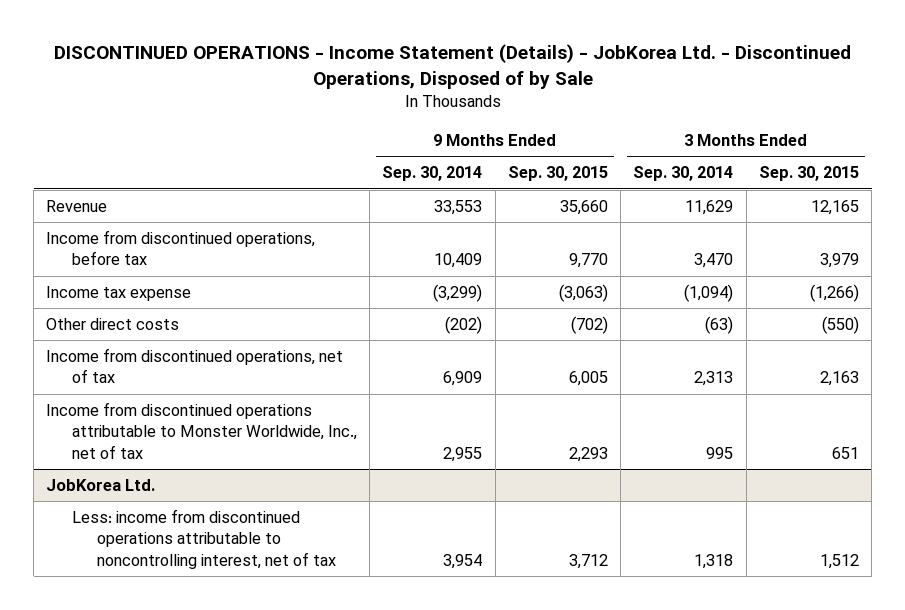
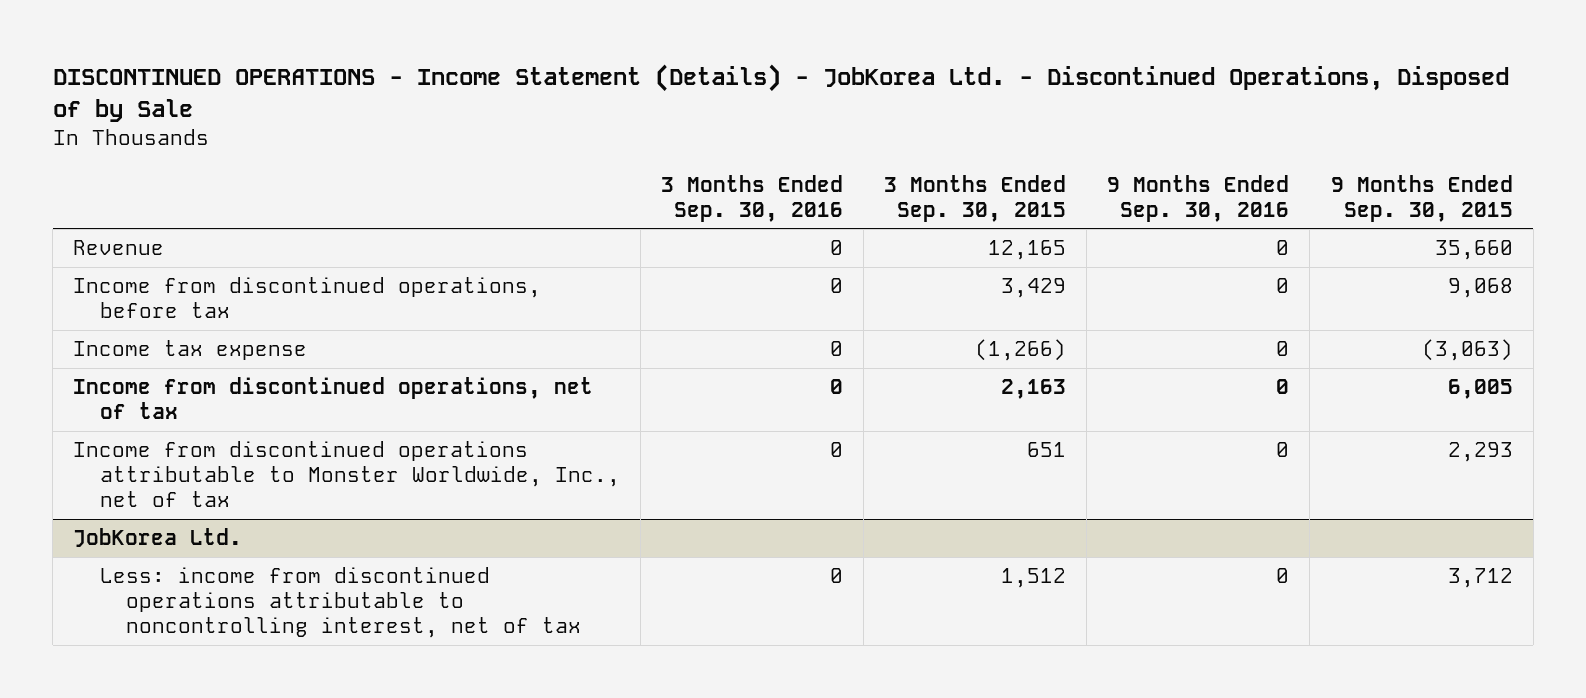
- | 9 Months Ended Sep. 30, 2014 | 9 Months Ended Sep. 30, 2015 | 3 Months Ended Sep. 30, 2014 | 3 Months Ended Sep. 30, 2015
+ | 3 Months Ended Sep. 30, 2016 | 3 Months Ended Sep. 30, 2015 | 9 Months Ended Sep. 30, 2016 | 9 Months Ended Sep. 30, 2015
- Income from discontinued operations, before tax | 10,409 | 9,770 | 3,470 | 3,979
+ Income from discontinued operations, before tax | 0 | 3,429 | 0 | 9,068
- Other direct costs | (202) | (702) | (63) | (550)

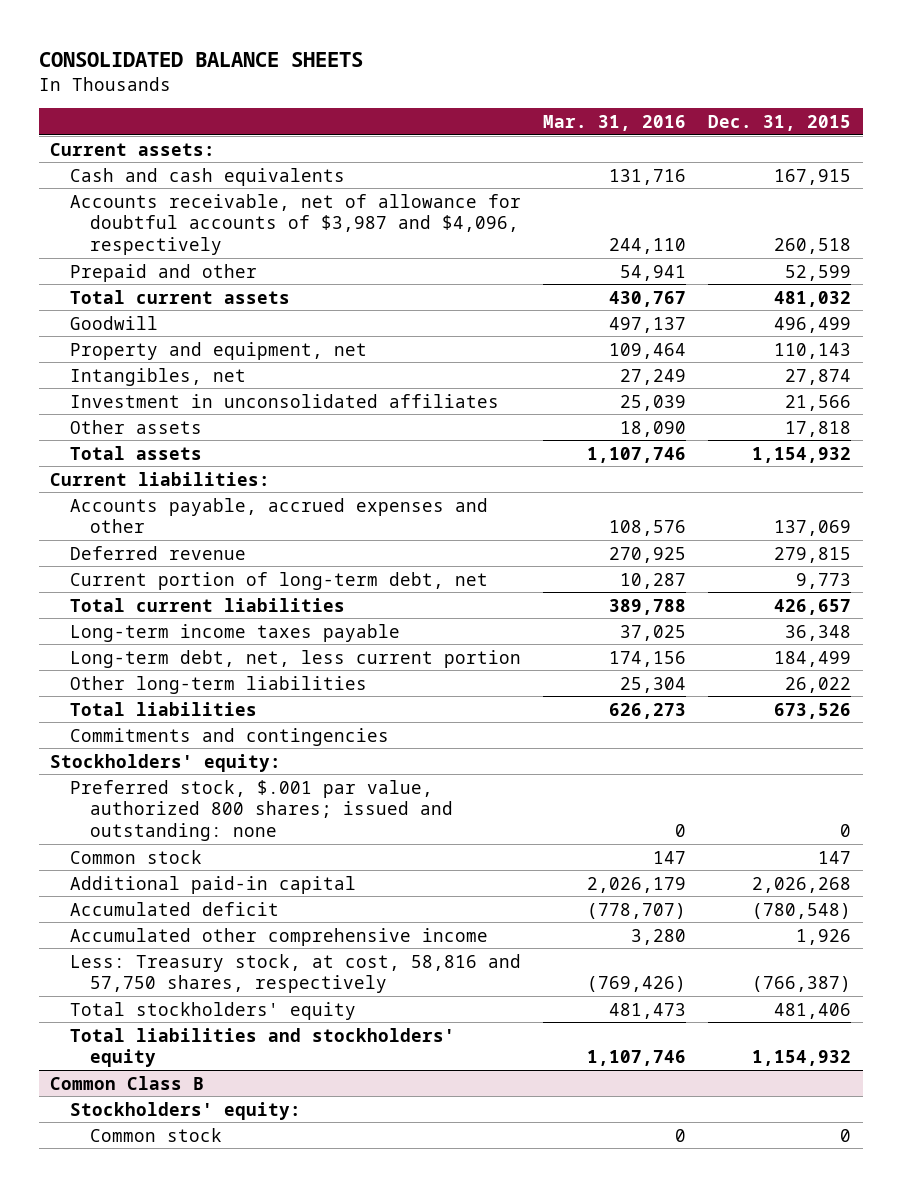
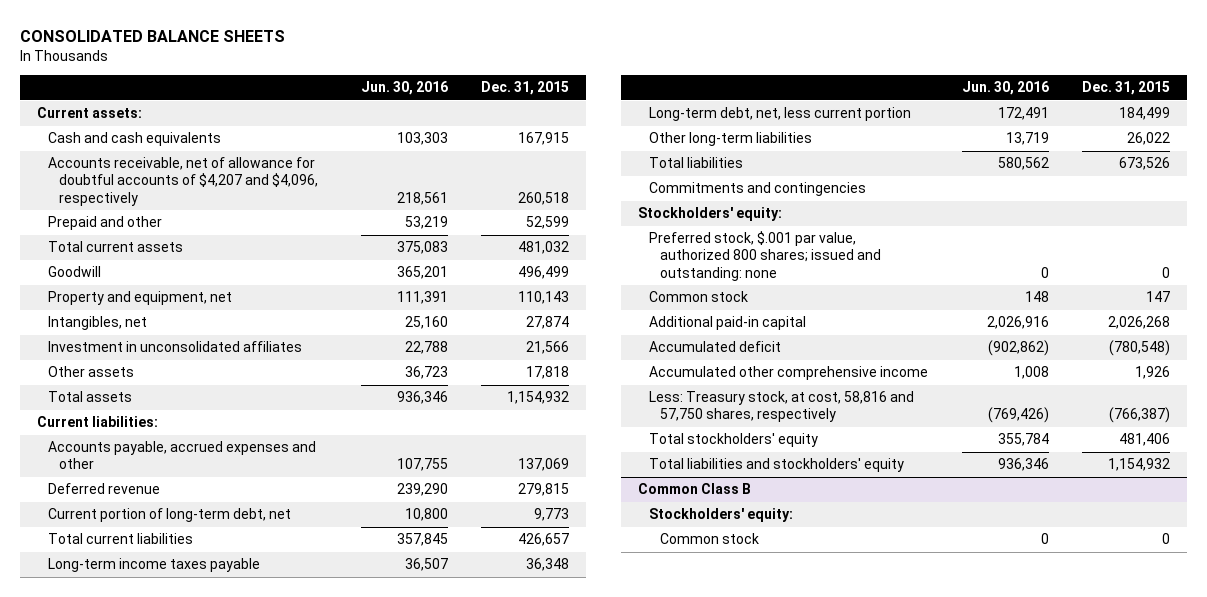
- | Mar. 31, 2016 | Dec. 31, 2015
+ | Jun. 30, 2016 | Dec. 31, 2015
- Accounts receivable, net of allowance for doubtful accounts of $3,987 and $4,096, respectively | 244,110 | 260,518
+ Accounts receivable, net of allowance for doubtful accounts of $4,207 and $4,096, respectively | 218,561 | 260,518

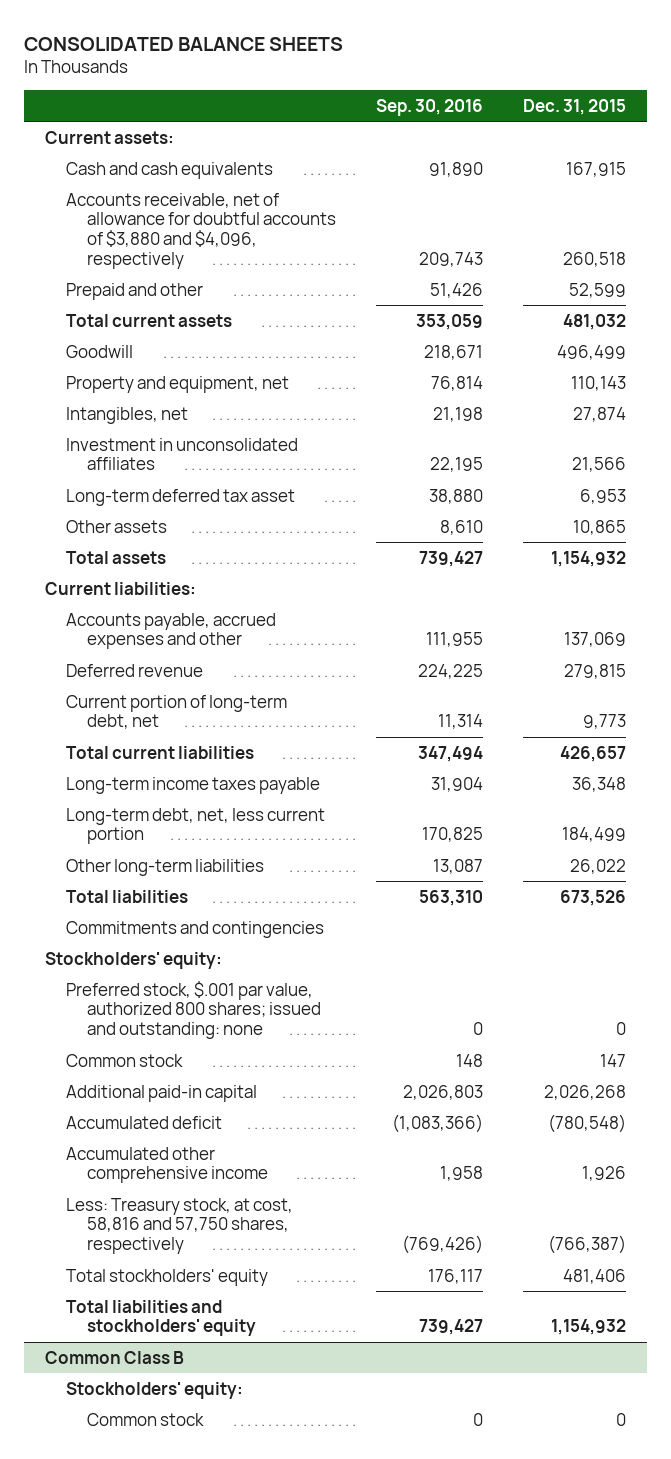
- | Jun. 30, 2016 | Dec. 31, 2015
+ | Sep. 30, 2016 | Dec. 31, 2015
- Accounts receivable, net of allowance for doubtful accounts of $4,207 and $4,096, respectively | 218,561 | 260,518
+ Accounts receivable, net of allowance for doubtful accounts of $3,880 and $4,096, respectively | 209,743 | 260,518
- Other assets | 36,723 | 17,818
+ Long-term deferred tax asset | 38,880 | 6,953
+ Other assets | 8,610 | 10,865

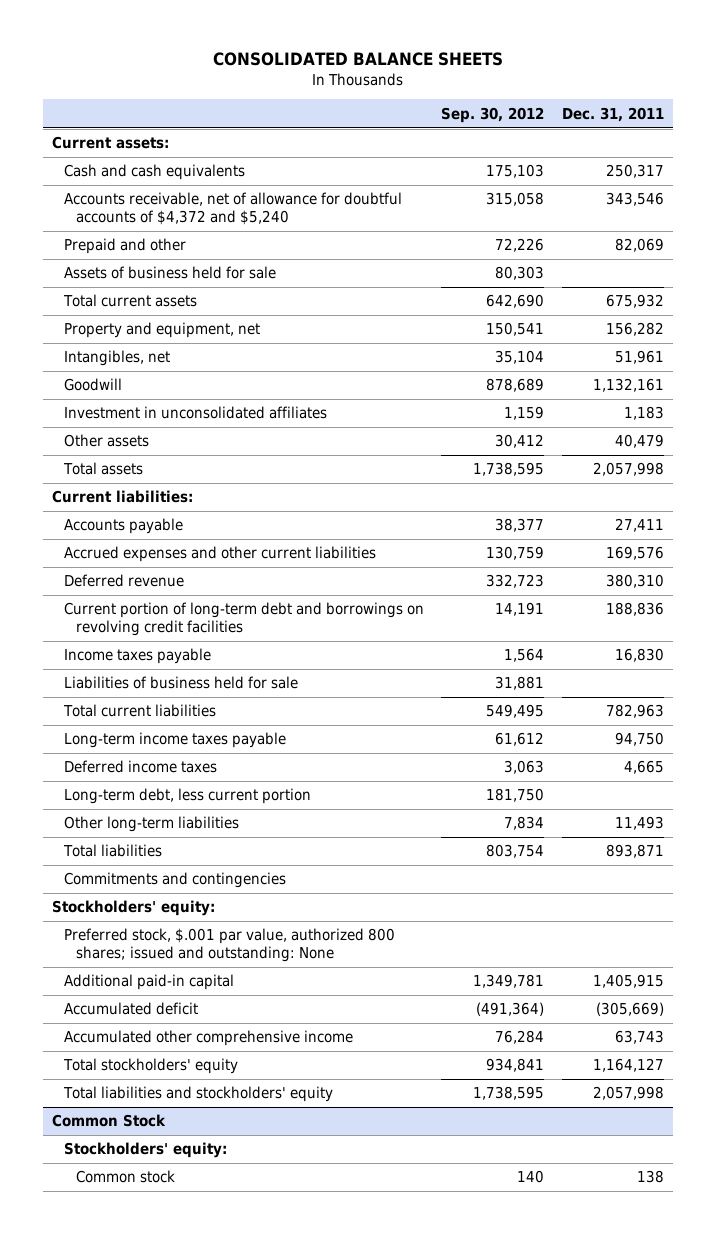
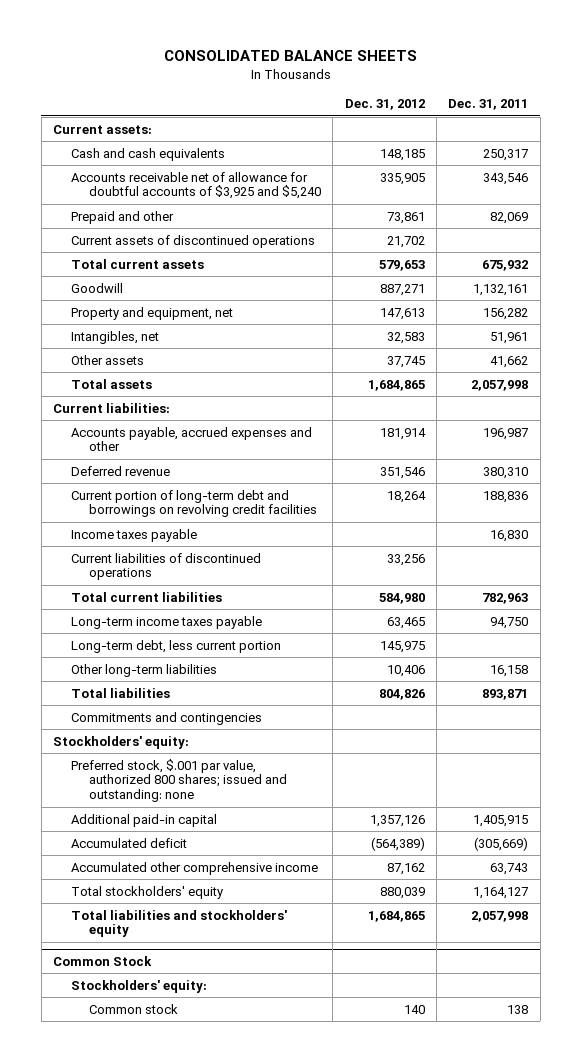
- | Sep. 30, 2012 | Dec. 31, 2011
+ | Dec. 31, 2012 | Dec. 31, 2011
- Accounts receivable, net of allowance for doubtful accounts of $4,372 and $5,240 | 315,058 | 343,546
+ Accounts receivable net of allowance for doubtful accounts of $3,925 and $5,240 | 335,905 | 343,546
- Assets of business held for sale | 80,303 |
+ Current assets of discontinued operations | 21,702 |
moved up: Goodwill | 887,271 | 1,132,161
- Investment in unconsolidated affiliates | 1,159 | 1,183
- Other assets | 30,412 | 40,479
+ Other assets | 37,745 | 41,662
- Accounts payable | 38,377 | 27,411
- Accrued expenses and other current liabilities | 130,759 | 169,576
+ Accounts payable, accrued expenses and other | 181,914 | 196,987
- Liabilities of business held for sale | 31,881 |
+ Current liabilities of discontinued operations | 33,256 |
- Deferred income taxes | 3,063 | 4,665
- Other long-term liabilities | 7,834 | 11,493
+ Other long-term liabilities | 10,406 | 16,158
- Preferred stock, $.001 par value, authorized 800 shares; issued and outstanding: None
+ Preferred stock, $.001 par value, authorized 800 shares; issued and outstanding: none

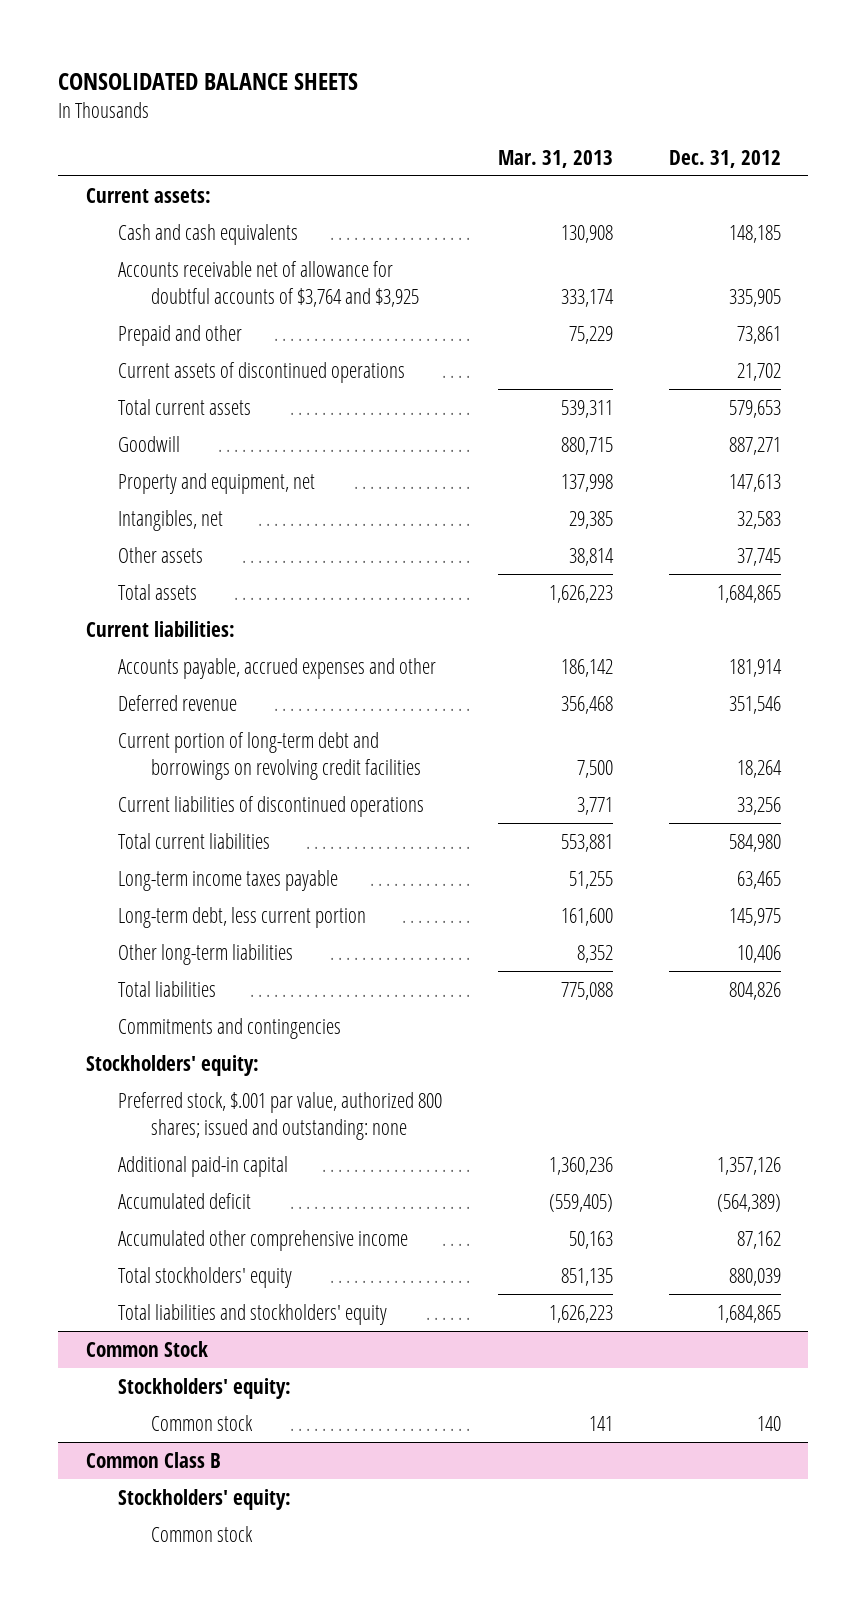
- | Dec. 31, 2012 | Dec. 31, 2011
+ | Mar. 31, 2013 | Dec. 31, 2012
- Accounts receivable net of allowance for doubtful accounts of $3,925 and $5,240 | 335,905 | 343,546
+ Accounts receivable net of allowance for doubtful accounts of $3,764 and $3,925 | 333,174 | 335,905
- Income taxes payable | | 16,830
+ Common Class B
+ Stockholders' equity:
+ Common stock

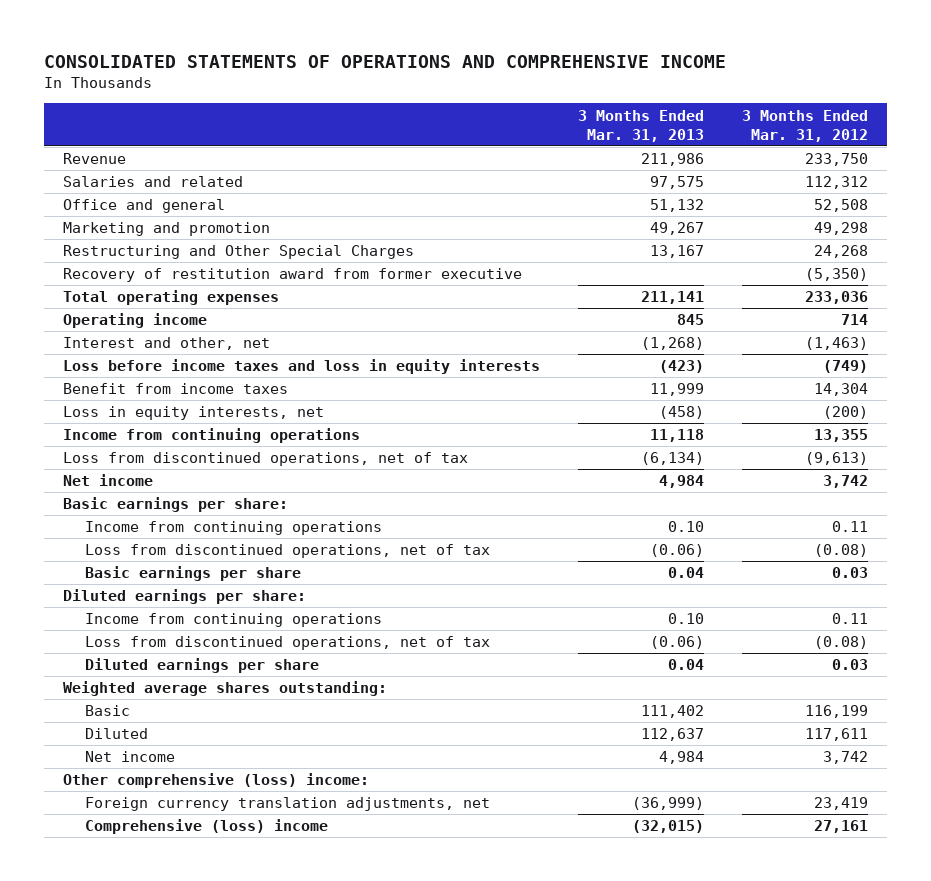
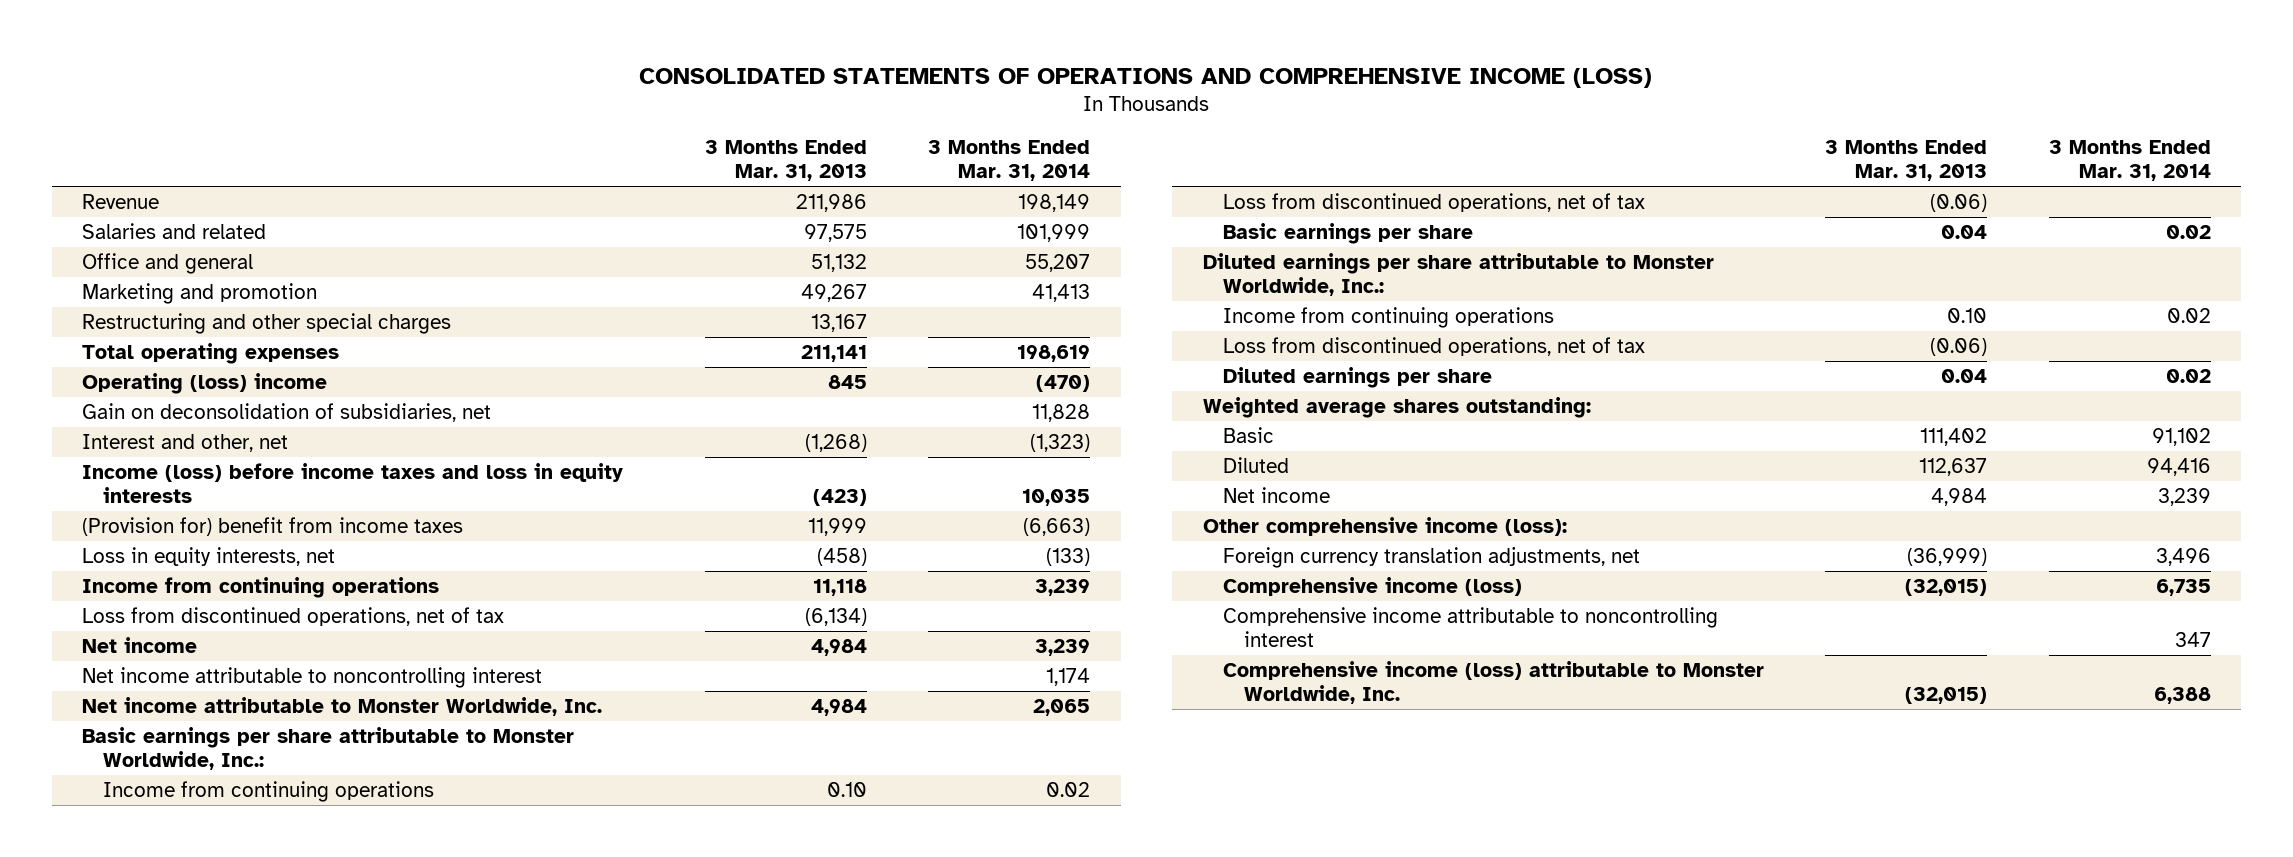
- CONSOLIDATED STATEMENTS OF OPERATIONS AND COMPREHENSIVE INCOME
+ CONSOLIDATED STATEMENTS OF OPERATIONS AND COMPREHENSIVE INCOME (LOSS)
- | 3 Months Ended Mar. 31, 2013 | 3 Months Ended Mar. 31, 2012
+ | 3 Months Ended Mar. 31, 2013 | 3 Months Ended Mar. 31, 2014
- Restructuring and Other Special Charges | 13,167 | 24,268
- Recovery of restitution award from former executive | | (5,350)
+ Restructuring and other special charges | 13,167 |
- Operating income | 845 | 714
+ Operating (loss) income | 845 | (470)
+ Gain on deconsolidation of subsidiaries, net | | 11,828
- Loss before income taxes and loss in equity interests | (423) | (749)
- Benefit from income taxes | 11,999 | 14,304
+ Income (loss) before income taxes and loss in equity interests | (423) | 10,035
+ (Provision for) benefit from income taxes | 11,999 | (6,663)
- Basic earnings per share:
+ Net income attributable to noncontrolling interest | | 1,174
+ Net income attributable to Monster Worldwide, Inc. | 4,984 | 2,065
+ Basic earnings per share attributable to Monster Worldwide, Inc.:
- Diluted earnings per share:
+ Diluted earnings per share attributable to Monster Worldwide, Inc.:
- Other comprehensive (loss) income:
+ Other comprehensive income (loss):
- Comprehensive (loss) income | (32,015) | 27,161
+ Comprehensive income (loss) | (32,015) | 6,735
+ Comprehensive income attributable to noncontrolling interest | | 347
+ Comprehensive income (loss) attributable to Monster Worldwide, Inc. | (32,015) | 6,388

